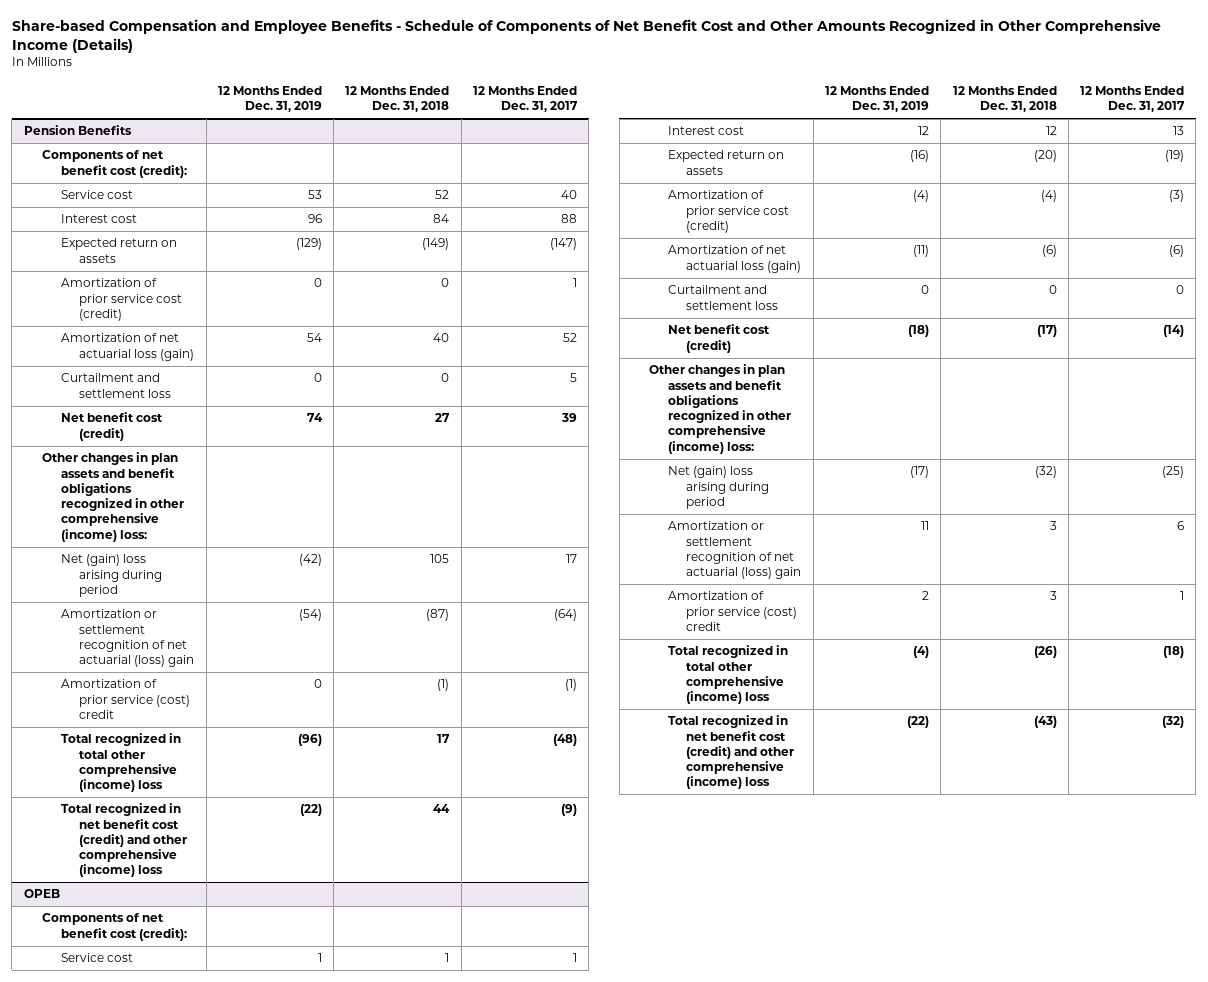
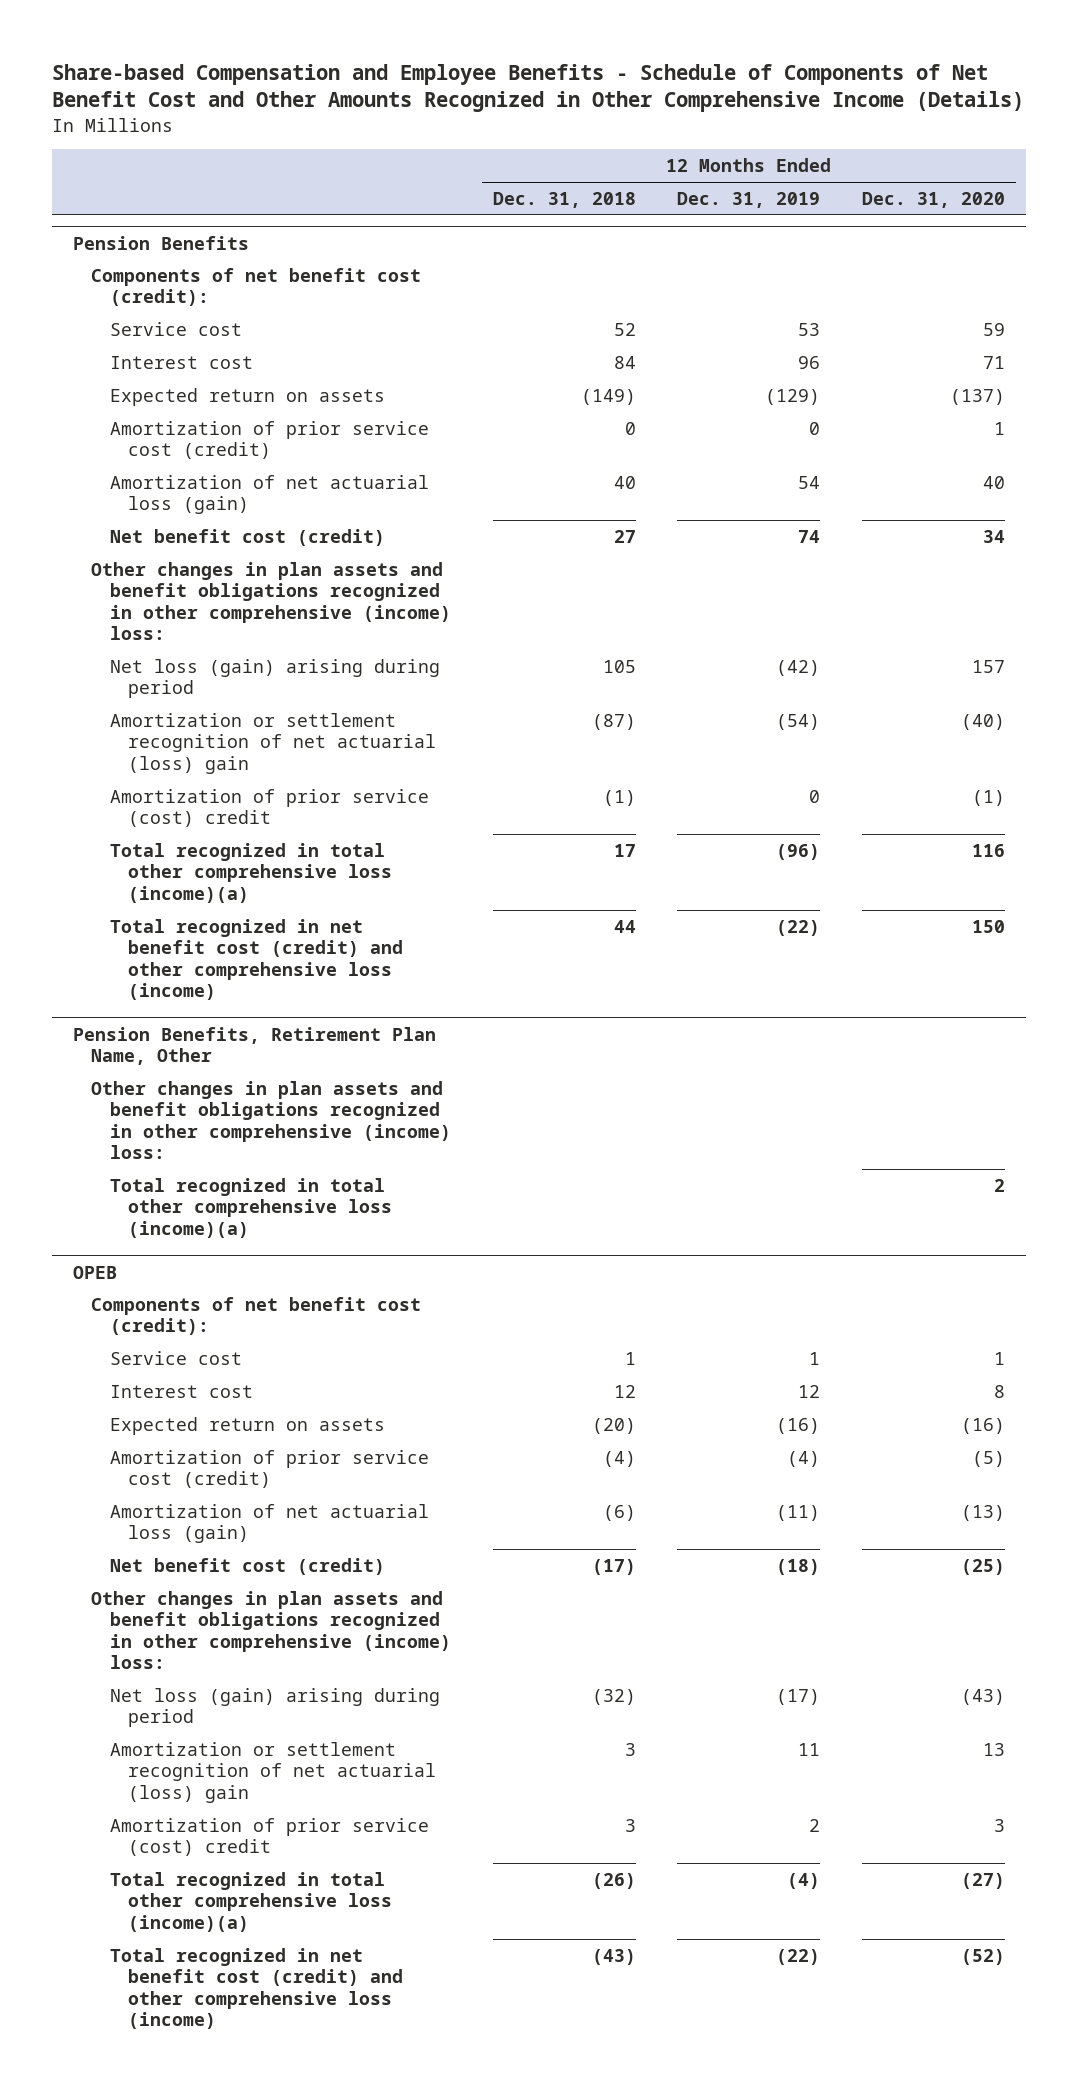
- | 12 Months Ended Dec. 31, 2019 | 12 Months Ended Dec. 31, 2018 | 12 Months Ended Dec. 31, 2017
+ | 12 Months Ended Dec. 31, 2018 | 12 Months Ended Dec. 31, 2019 | 12 Months Ended Dec. 31, 2020
@ Pension Benefits
- Curtailment and settlement loss | 0 | 0 | 5
- Net (gain) loss arising during period | (42) | 105 | 17
+ Net loss (gain) arising during period | 105 | (42) | 157
- Total recognized in total other comprehensive (income) loss | (96) | 17 | (48)
- Total recognized in net benefit cost (credit) and other comprehensive (income) loss | (22) | 44 | (9)
+ Total recognized in total other comprehensive loss (income)(a) | 17 | (96) | 116
+ Total recognized in net benefit cost (credit) and other comprehensive loss (income) | 44 | (22) | 150
+ Pension Benefits, Retirement Plan Name, Other
+ Other changes in plan assets and benefit obligations recognized in other comprehensive (income) loss:
+ Total recognized in total other comprehensive loss (income)(a) | | | 2
@ OPEB
- Curtailment and settlement loss | 0 | 0 | 0
- Net (gain) loss arising during period | (17) | (32) | (25)
+ Net loss (gain) arising during period | (32) | (17) | (43)
- Total recognized in total other comprehensive (income) loss | (4) | (26) | (18)
- Total recognized in net benefit cost (credit) and other comprehensive (income) loss | (22) | (43) | (32)
+ Total recognized in total other comprehensive loss (income)(a) | (26) | (4) | (27)
+ Total recognized in net benefit cost (credit) and other comprehensive loss (income) | (43) | (22) | (52)

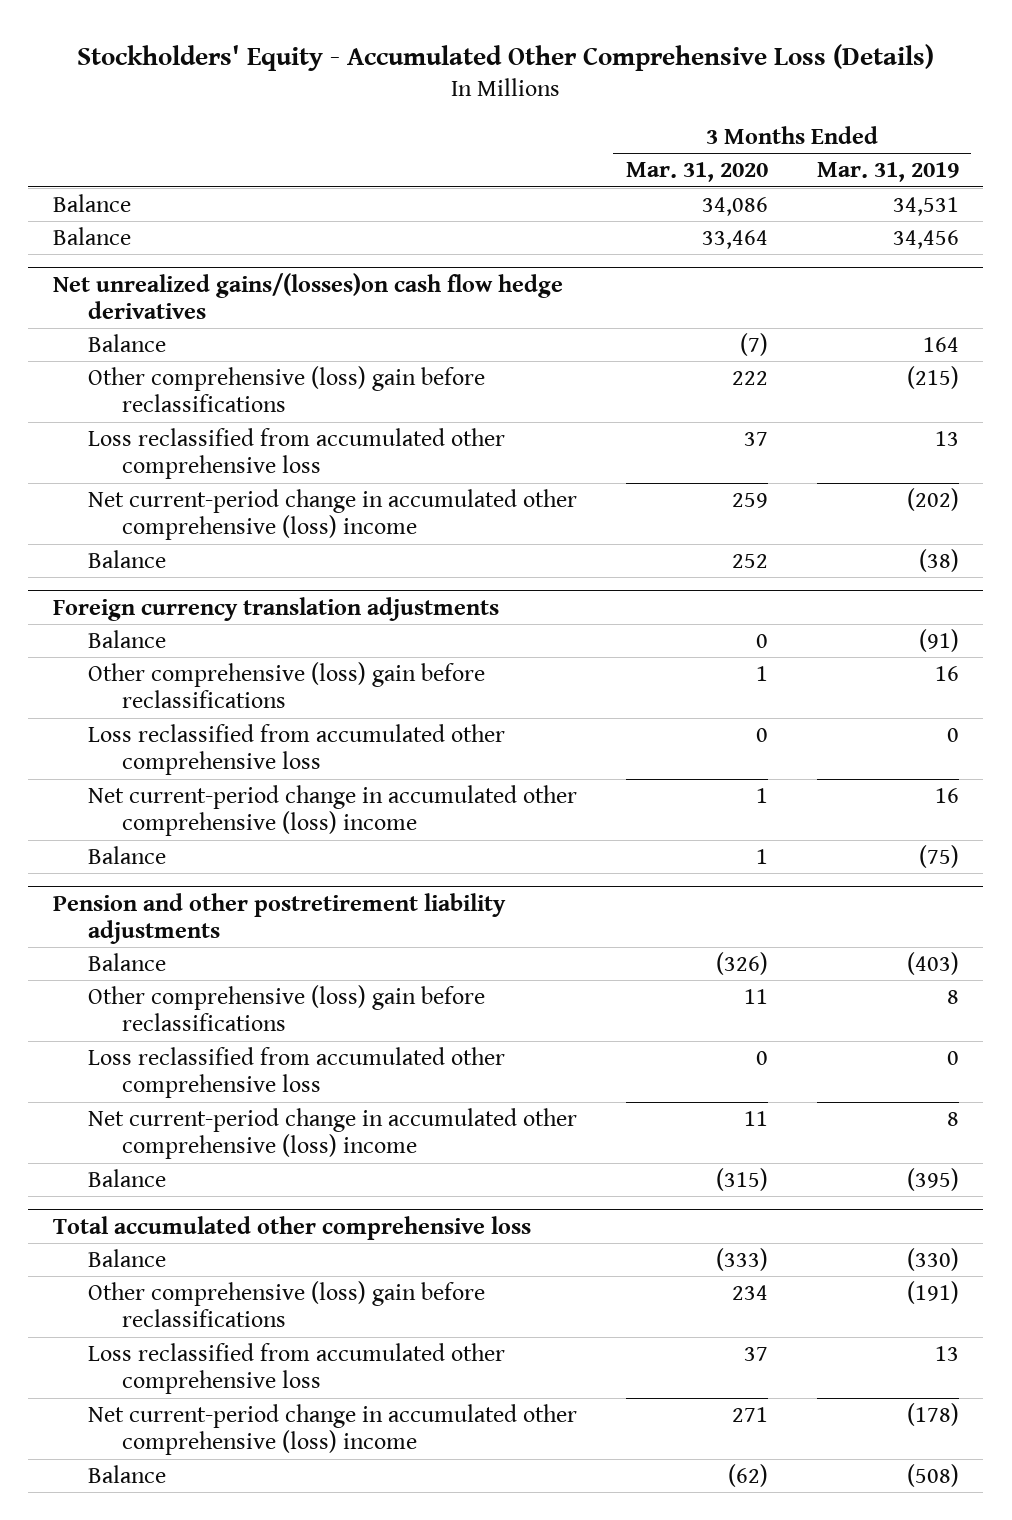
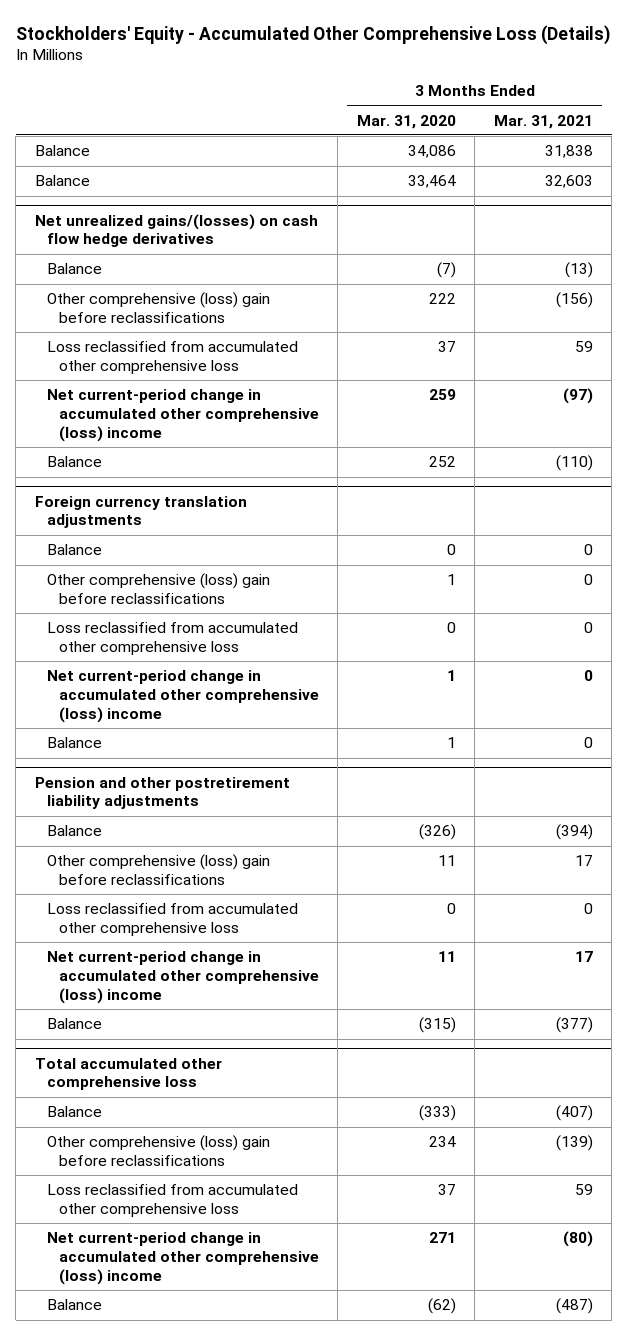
- | 3 Months Ended Mar. 31, 2020 | 3 Months Ended Mar. 31, 2019
+ | 3 Months Ended Mar. 31, 2020 | 3 Months Ended Mar. 31, 2021
- Net unrealized gains/(losses)on cash flow hedge derivatives
+ Net unrealized gains/(losses) on cash flow hedge derivatives

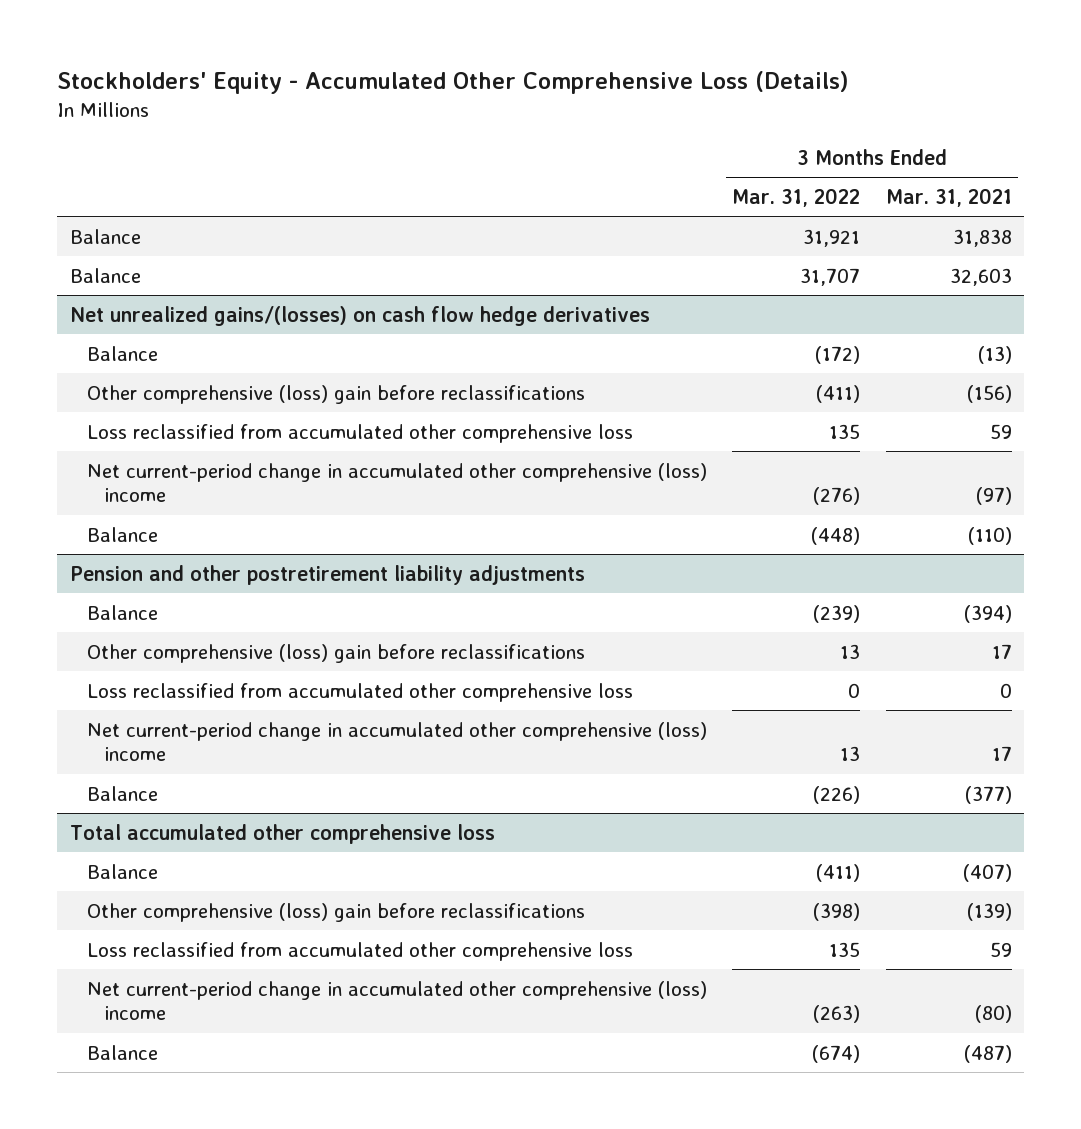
- | 3 Months Ended Mar. 31, 2020 | 3 Months Ended Mar. 31, 2021
+ | 3 Months Ended Mar. 31, 2022 | 3 Months Ended Mar. 31, 2021
- Foreign currency translation adjustments
- Balance | 0 | 0
- Other comprehensive (loss) gain before reclassifications | 1 | 0
- Loss reclassified from accumulated other comprehensive loss | 0 | 0
- Net current-period change in accumulated other comprehensive (loss) income | 1 | 0
- Balance | 1 | 0

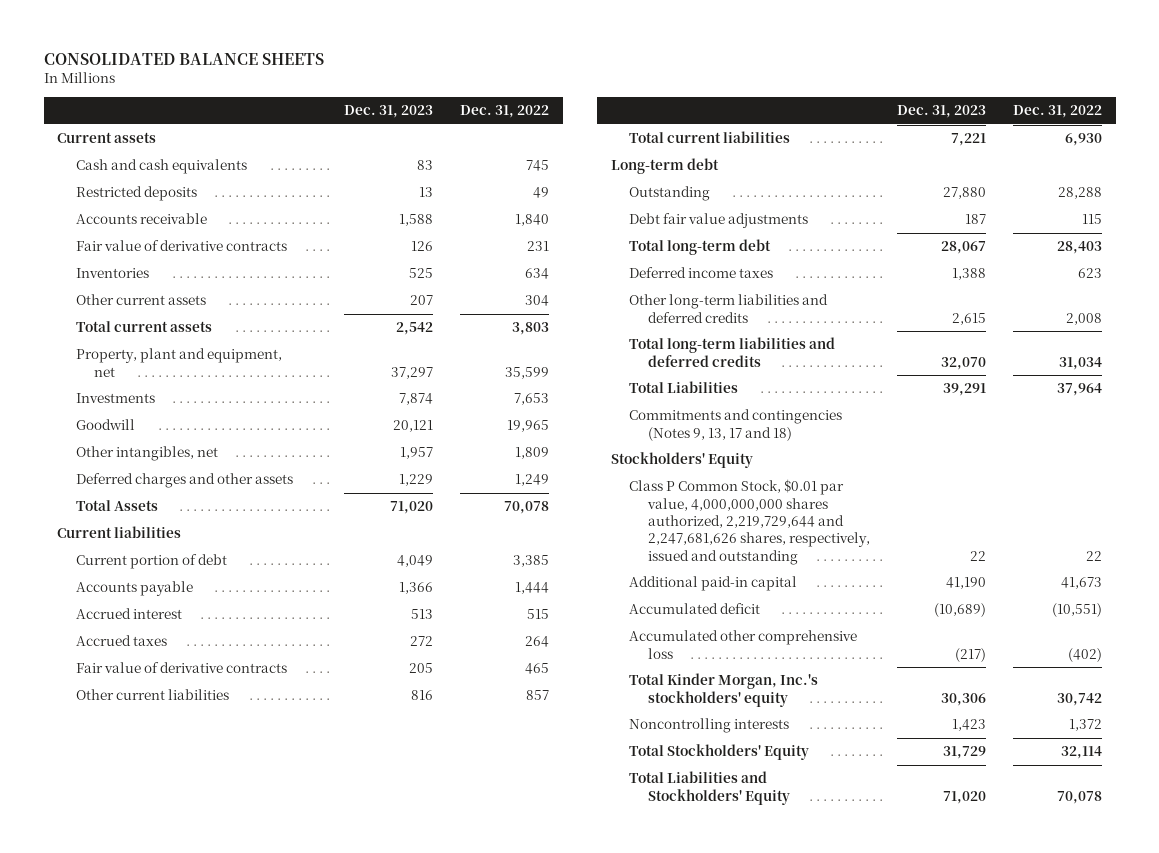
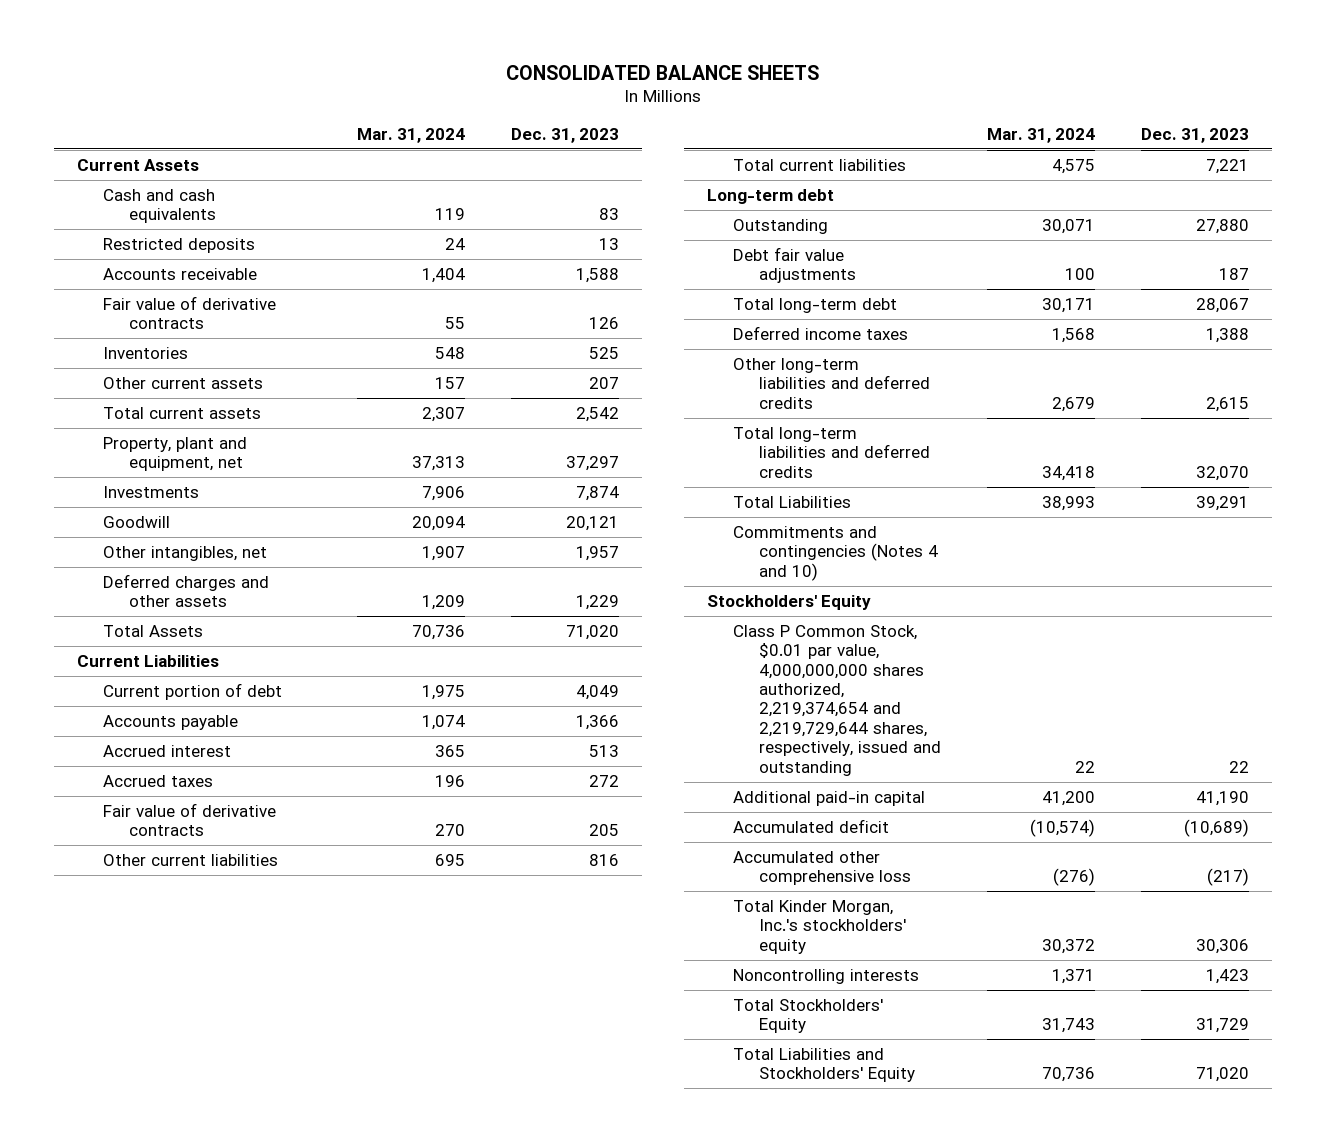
- | Dec. 31, 2023 | Dec. 31, 2022
+ | Mar. 31, 2024 | Dec. 31, 2023
- Current assets
+ Current Assets
- Current liabilities
+ Current Liabilities
- Commitments and contingencies (Notes 9, 13, 17 and 18)
+ Commitments and contingencies (Notes 4 and 10)
- Class P Common Stock, $0.01 par value, 4,000,000,000 shares authorized, 2,219,729,644 and 2,247,681,626 shares, respectively, issued and outstanding | 22 | 22
+ Class P Common Stock, $0.01 par value, 4,000,000,000 shares authorized, 2,219,374,654 and 2,219,729,644 shares, respectively, issued and outstanding | 22 | 22

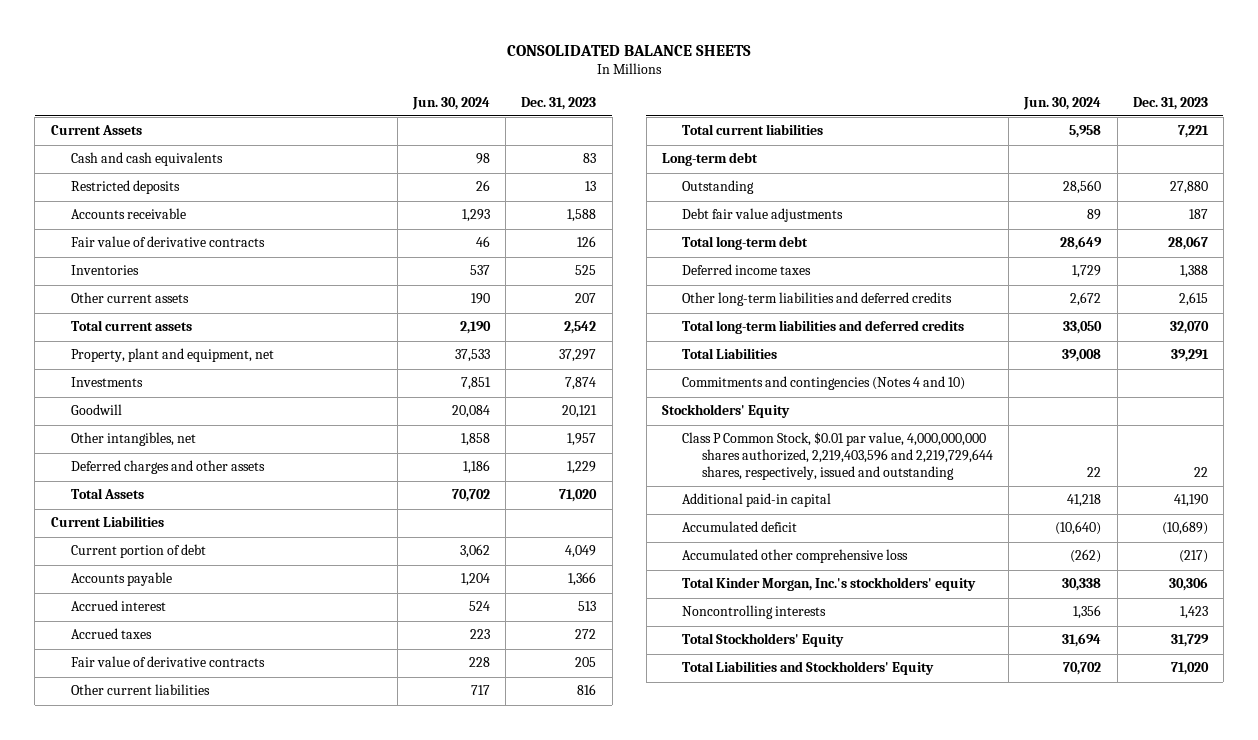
- | Mar. 31, 2024 | Dec. 31, 2023
+ | Jun. 30, 2024 | Dec. 31, 2023
- Class P Common Stock, $0.01 par value, 4,000,000,000 shares authorized, 2,219,374,654 and 2,219,729,644 shares, respectively, issued and outstanding | 22 | 22
+ Class P Common Stock, $0.01 par value, 4,000,000,000 shares authorized, 2,219,403,596 and 2,219,729,644 shares, respectively, issued and outstanding | 22 | 22

